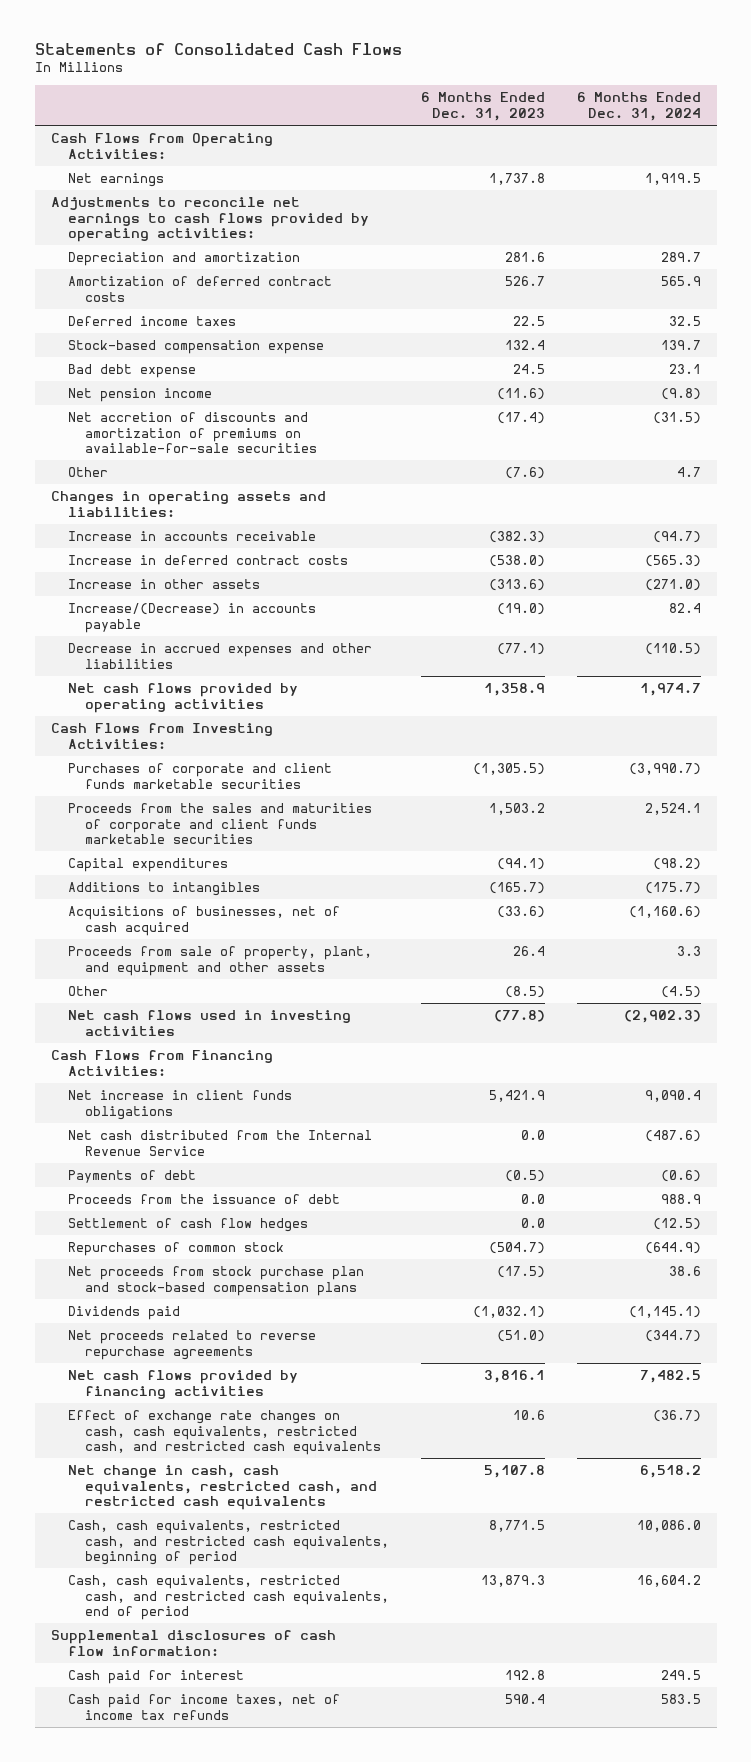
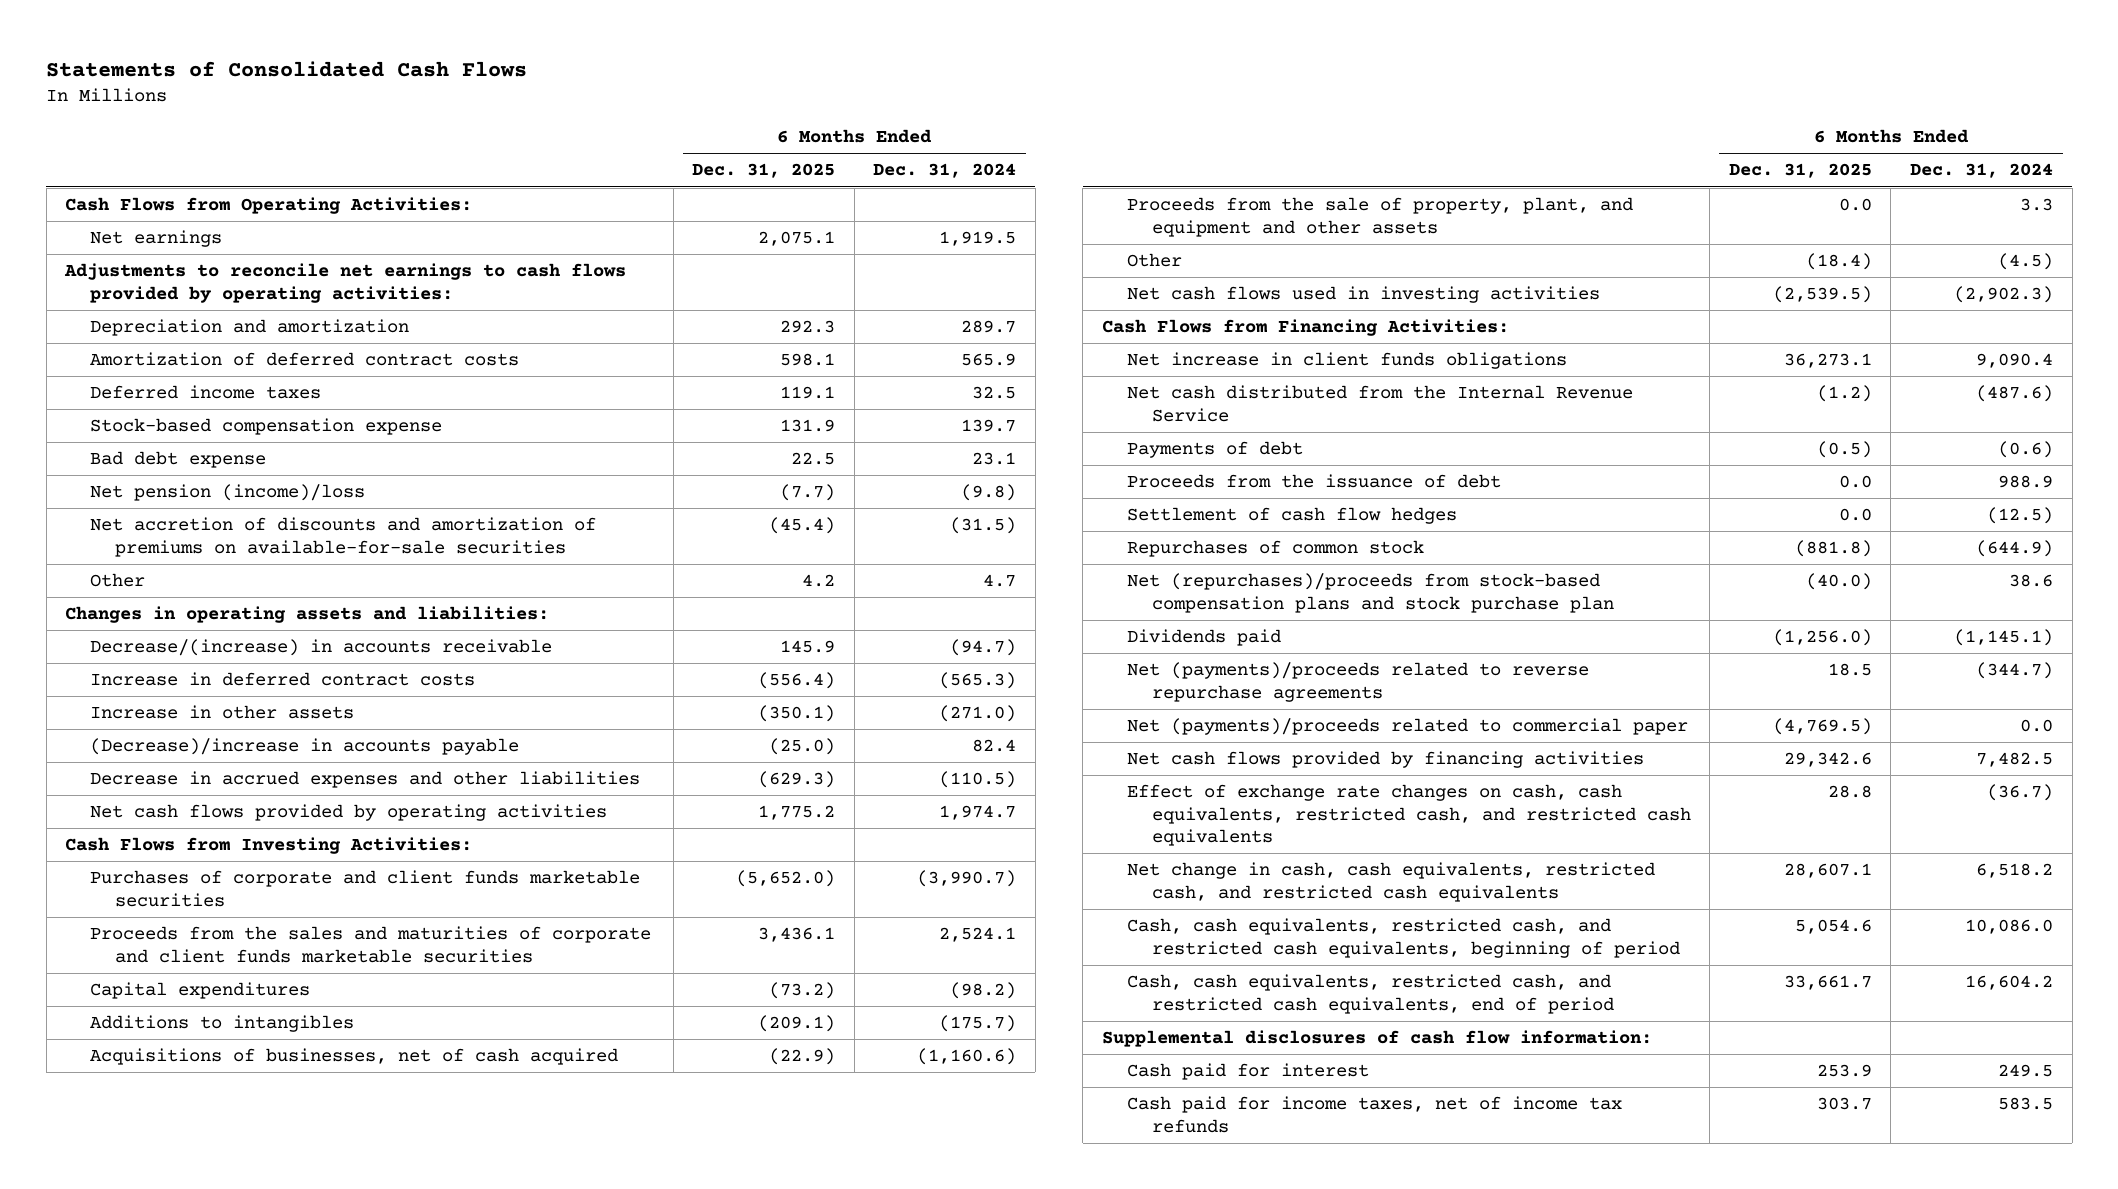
- | 6 Months Ended Dec. 31, 2023 | 6 Months Ended Dec. 31, 2024
+ | 6 Months Ended Dec. 31, 2025 | 6 Months Ended Dec. 31, 2024
- Net pension income | (11.6) | (9.8)
+ Net pension (income)/loss | (7.7) | (9.8)
- Increase in accounts receivable | (382.3) | (94.7)
+ Decrease/(increase) in accounts receivable | 145.9 | (94.7)
- Increase/(Decrease) in accounts payable | (19.0) | 82.4
+ (Decrease)/increase in accounts payable | (25.0) | 82.4
- Proceeds from sale of property, plant, and equipment and other assets | 26.4 | 3.3
+ Proceeds from the sale of property, plant, and equipment and other assets | 0.0 | 3.3
- Net proceeds from stock purchase plan and stock-based compensation plans | (17.5) | 38.6
+ Net (repurchases)/proceeds from stock-based compensation plans and stock purchase plan | (40.0) | 38.6
- Net proceeds related to reverse repurchase agreements | (51.0) | (344.7)
+ Net (payments)/proceeds related to reverse repurchase agreements | 18.5 | (344.7)
+ Net (payments)/proceeds related to commercial paper | (4,769.5) | 0.0

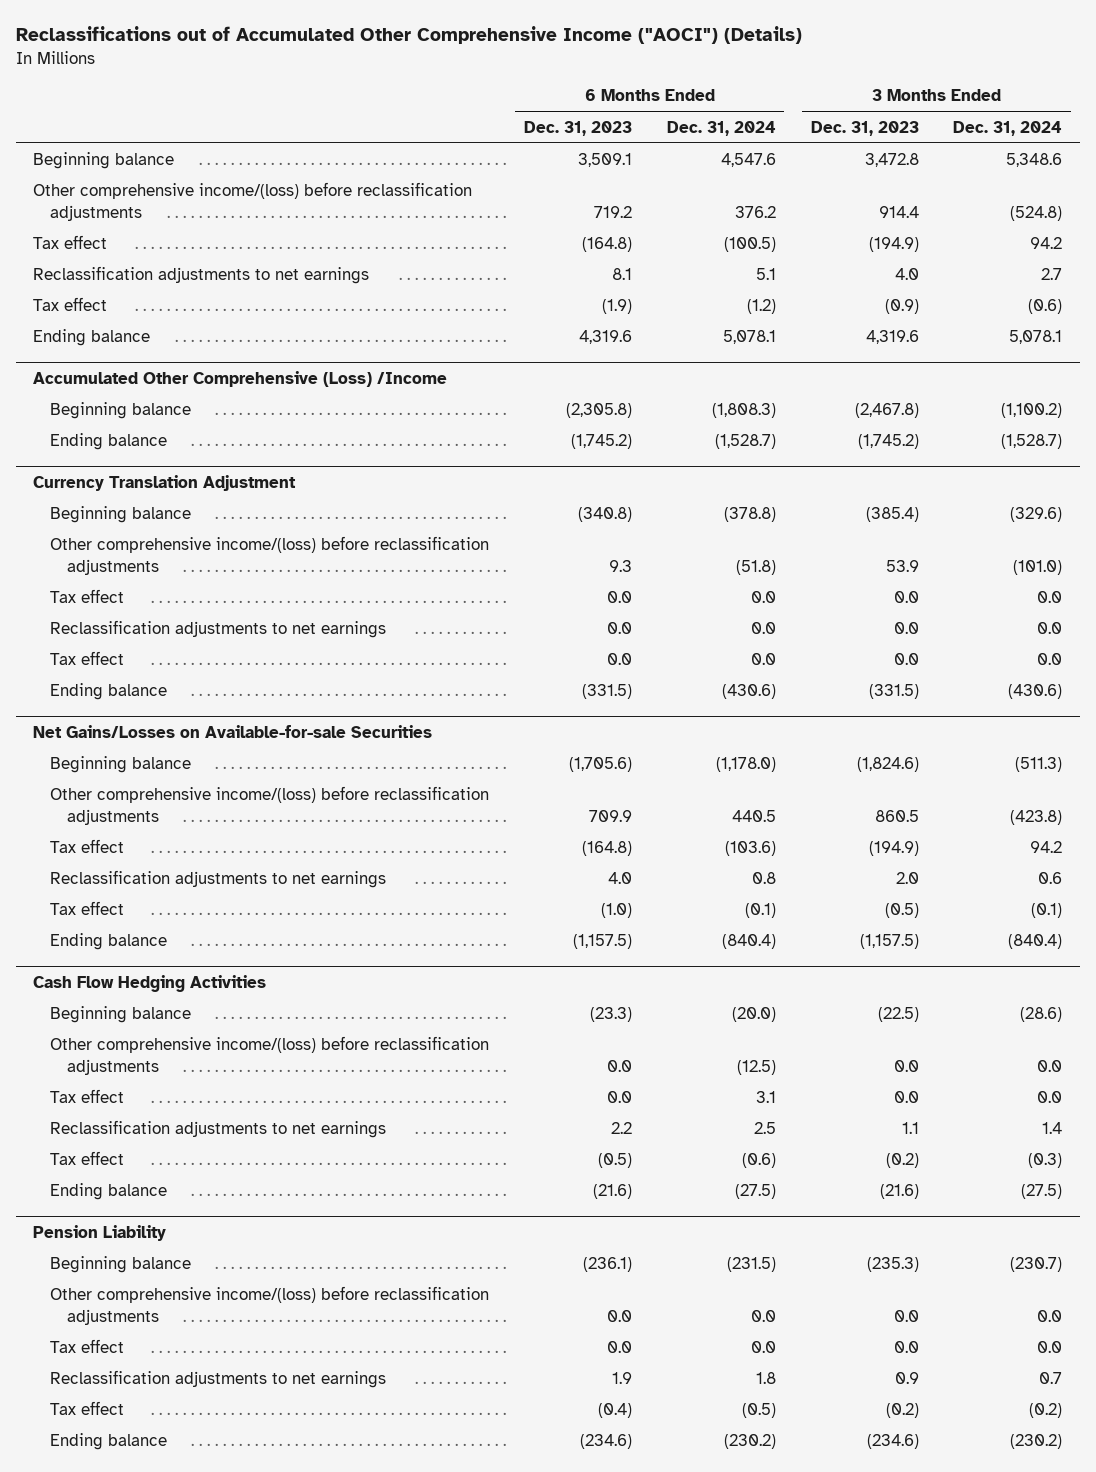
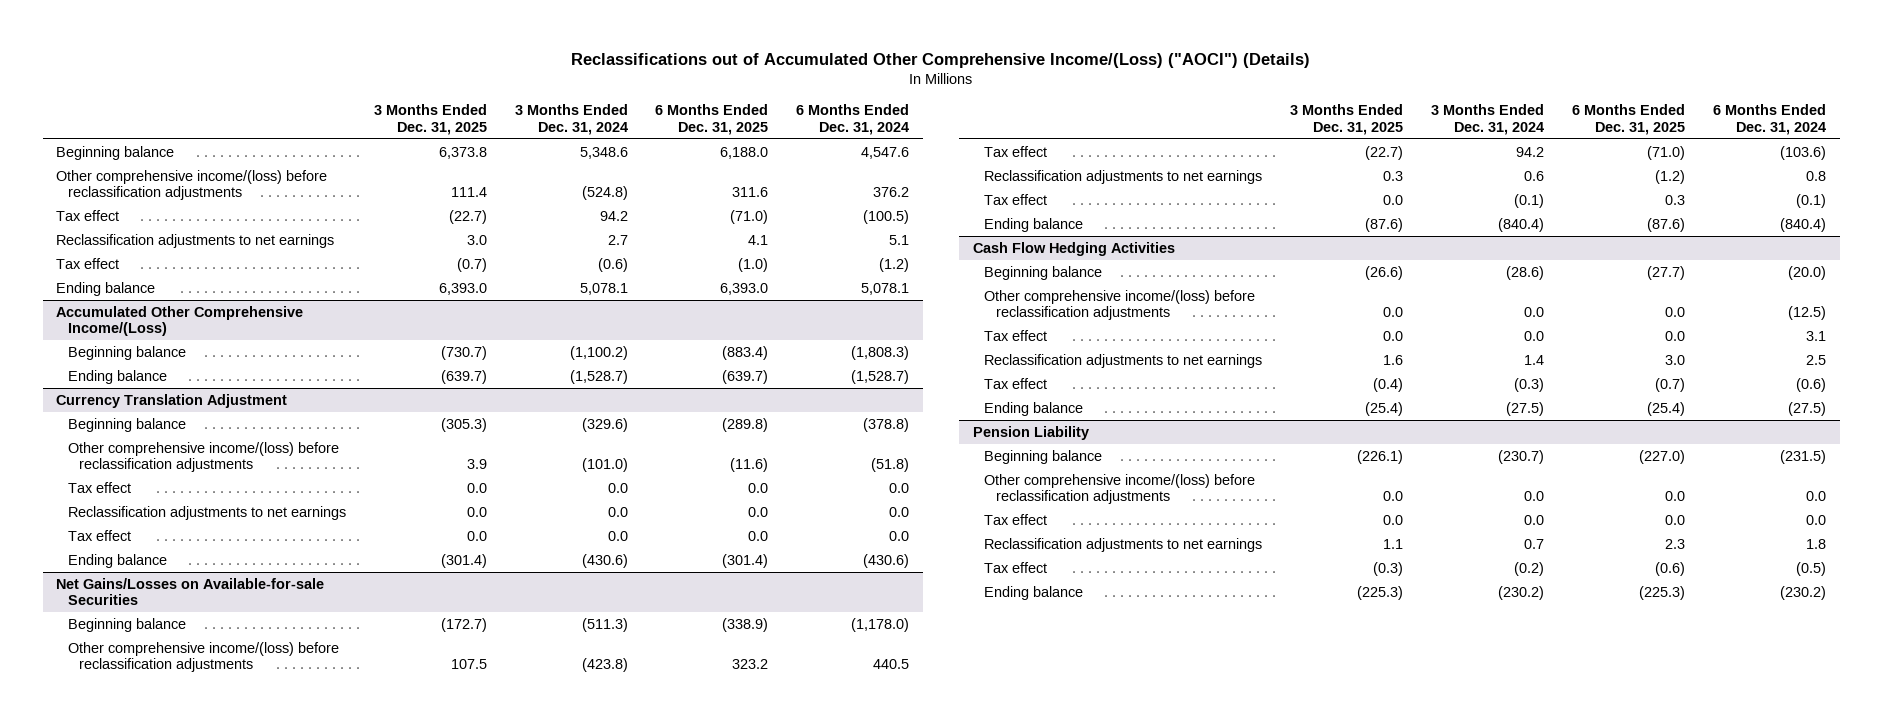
- Reclassifications out of Accumulated Other Comprehensive Income ("AOCI") (Details)
+ Reclassifications out of Accumulated Other Comprehensive Income/(Loss) ("AOCI") (Details)
- | 6 Months Ended Dec. 31, 2023 | 6 Months Ended Dec. 31, 2024 | 3 Months Ended Dec. 31, 2023 | 3 Months Ended Dec. 31, 2024
+ | 3 Months Ended Dec. 31, 2025 | 3 Months Ended Dec. 31, 2024 | 6 Months Ended Dec. 31, 2025 | 6 Months Ended Dec. 31, 2024
- Accumulated Other Comprehensive (Loss) /Income
+ Accumulated Other Comprehensive Income/(Loss)

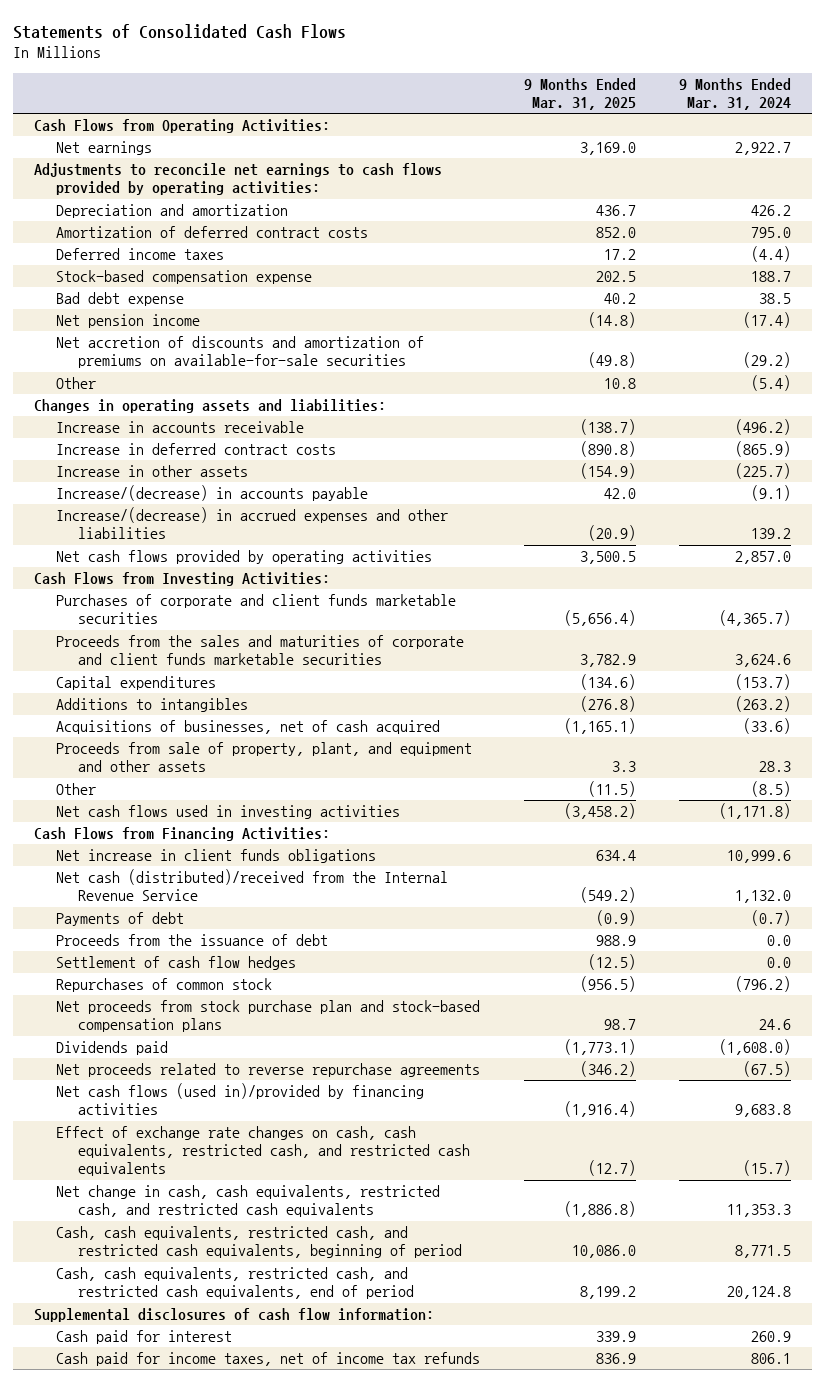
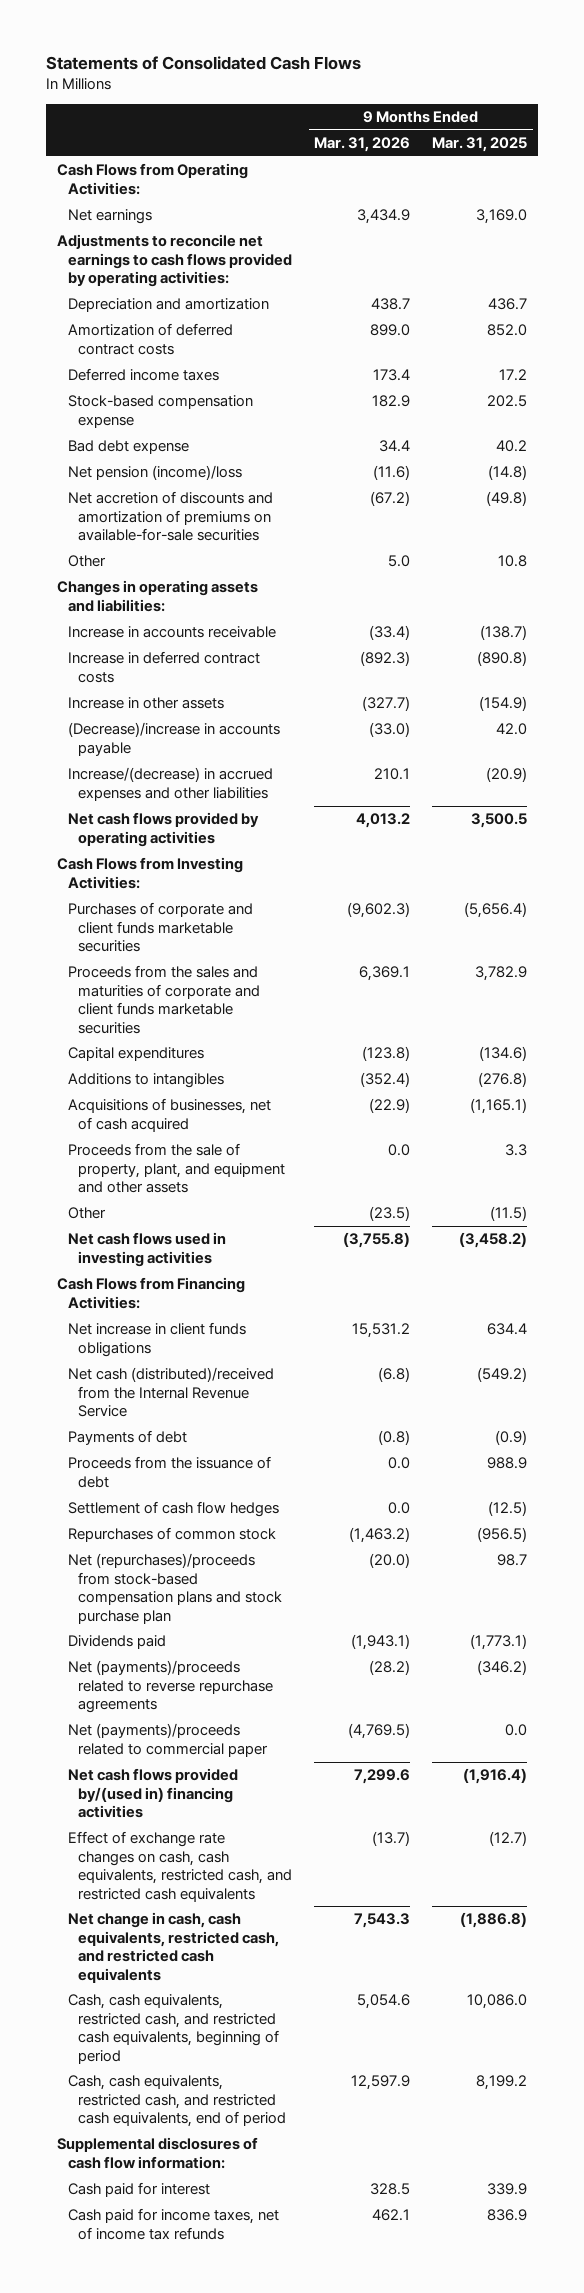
- | 9 Months Ended Mar. 31, 2025 | 9 Months Ended Mar. 31, 2024
+ | 9 Months Ended Mar. 31, 2026 | 9 Months Ended Mar. 31, 2025
- Net pension income | (14.8) | (17.4)
+ Net pension (income)/loss | (11.6) | (14.8)
- Increase/(decrease) in accounts payable | 42.0 | (9.1)
+ (Decrease)/increase in accounts payable | (33.0) | 42.0
- Proceeds from sale of property, plant, and equipment and other assets | 3.3 | 28.3
+ Proceeds from the sale of property, plant, and equipment and other assets | 0.0 | 3.3
- Net proceeds from stock purchase plan and stock-based compensation plans | 98.7 | 24.6
+ Net (repurchases)/proceeds from stock-based compensation plans and stock purchase plan | (20.0) | 98.7
- Net proceeds related to reverse repurchase agreements | (346.2) | (67.5)
- Net cash flows (used in)/provided by financing activities | (1,916.4) | 9,683.8
+ Net (payments)/proceeds related to reverse repurchase agreements | (28.2) | (346.2)
+ Net (payments)/proceeds related to commercial paper | (4,769.5) | 0.0
+ Net cash flows provided by/(used in) financing activities | 7,299.6 | (1,916.4)

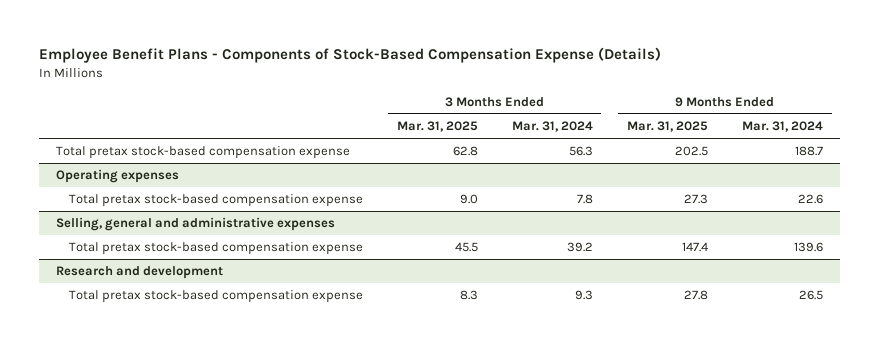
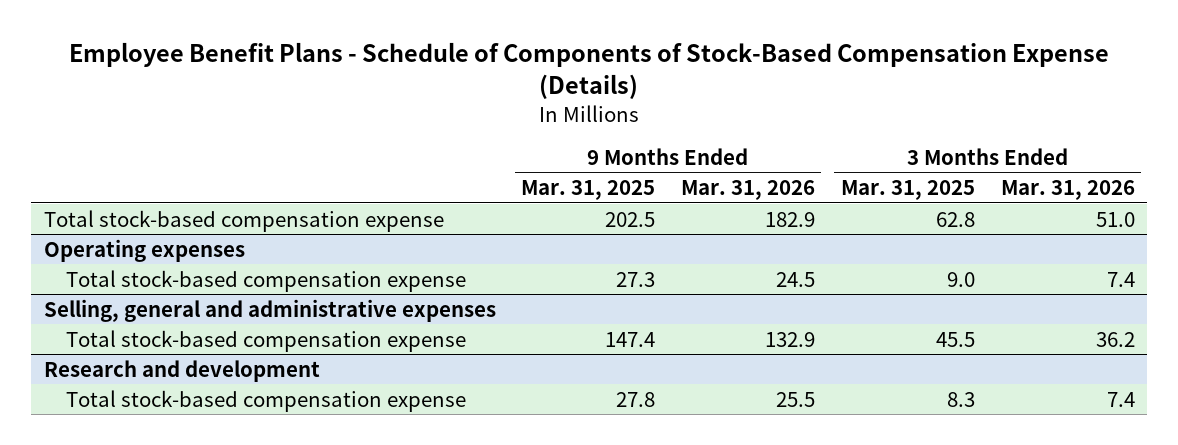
- Employee Benefit Plans - Components of Stock-Based Compensation Expense (Details)
+ Employee Benefit Plans - Schedule of Components of Stock-Based Compensation Expense (Details)
- | 3 Months Ended Mar. 31, 2025 | 3 Months Ended Mar. 31, 2024 | 9 Months Ended Mar. 31, 2025 | 9 Months Ended Mar. 31, 2024
+ | 9 Months Ended Mar. 31, 2025 | 9 Months Ended Mar. 31, 2026 | 3 Months Ended Mar. 31, 2025 | 3 Months Ended Mar. 31, 2026
- Total pretax stock-based compensation expense | 62.8 | 56.3 | 202.5 | 188.7
+ Total stock-based compensation expense | 202.5 | 182.9 | 62.8 | 51.0
@ Operating expenses
- Total pretax stock-based compensation expense | 9.0 | 7.8 | 27.3 | 22.6
+ Total stock-based compensation expense | 27.3 | 24.5 | 9.0 | 7.4
@ Selling, general and administrative expenses
- Total pretax stock-based compensation expense | 45.5 | 39.2 | 147.4 | 139.6
+ Total stock-based compensation expense | 147.4 | 132.9 | 45.5 | 36.2
@ Research and development
- Total pretax stock-based compensation expense | 8.3 | 9.3 | 27.8 | 26.5
+ Total stock-based compensation expense | 27.8 | 25.5 | 8.3 | 7.4

